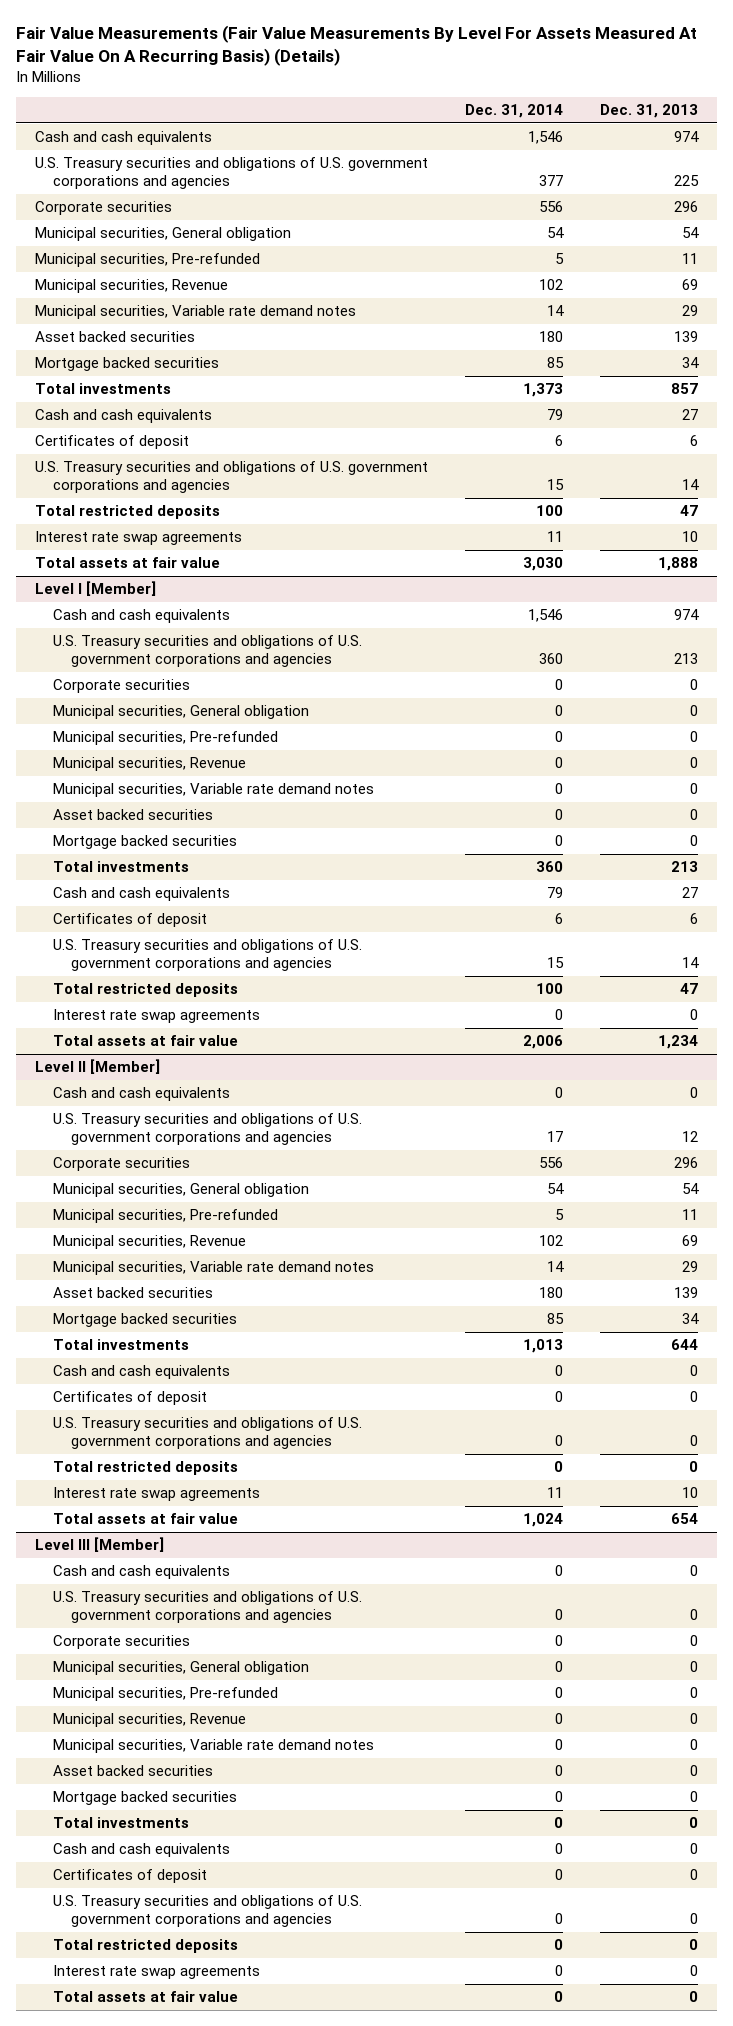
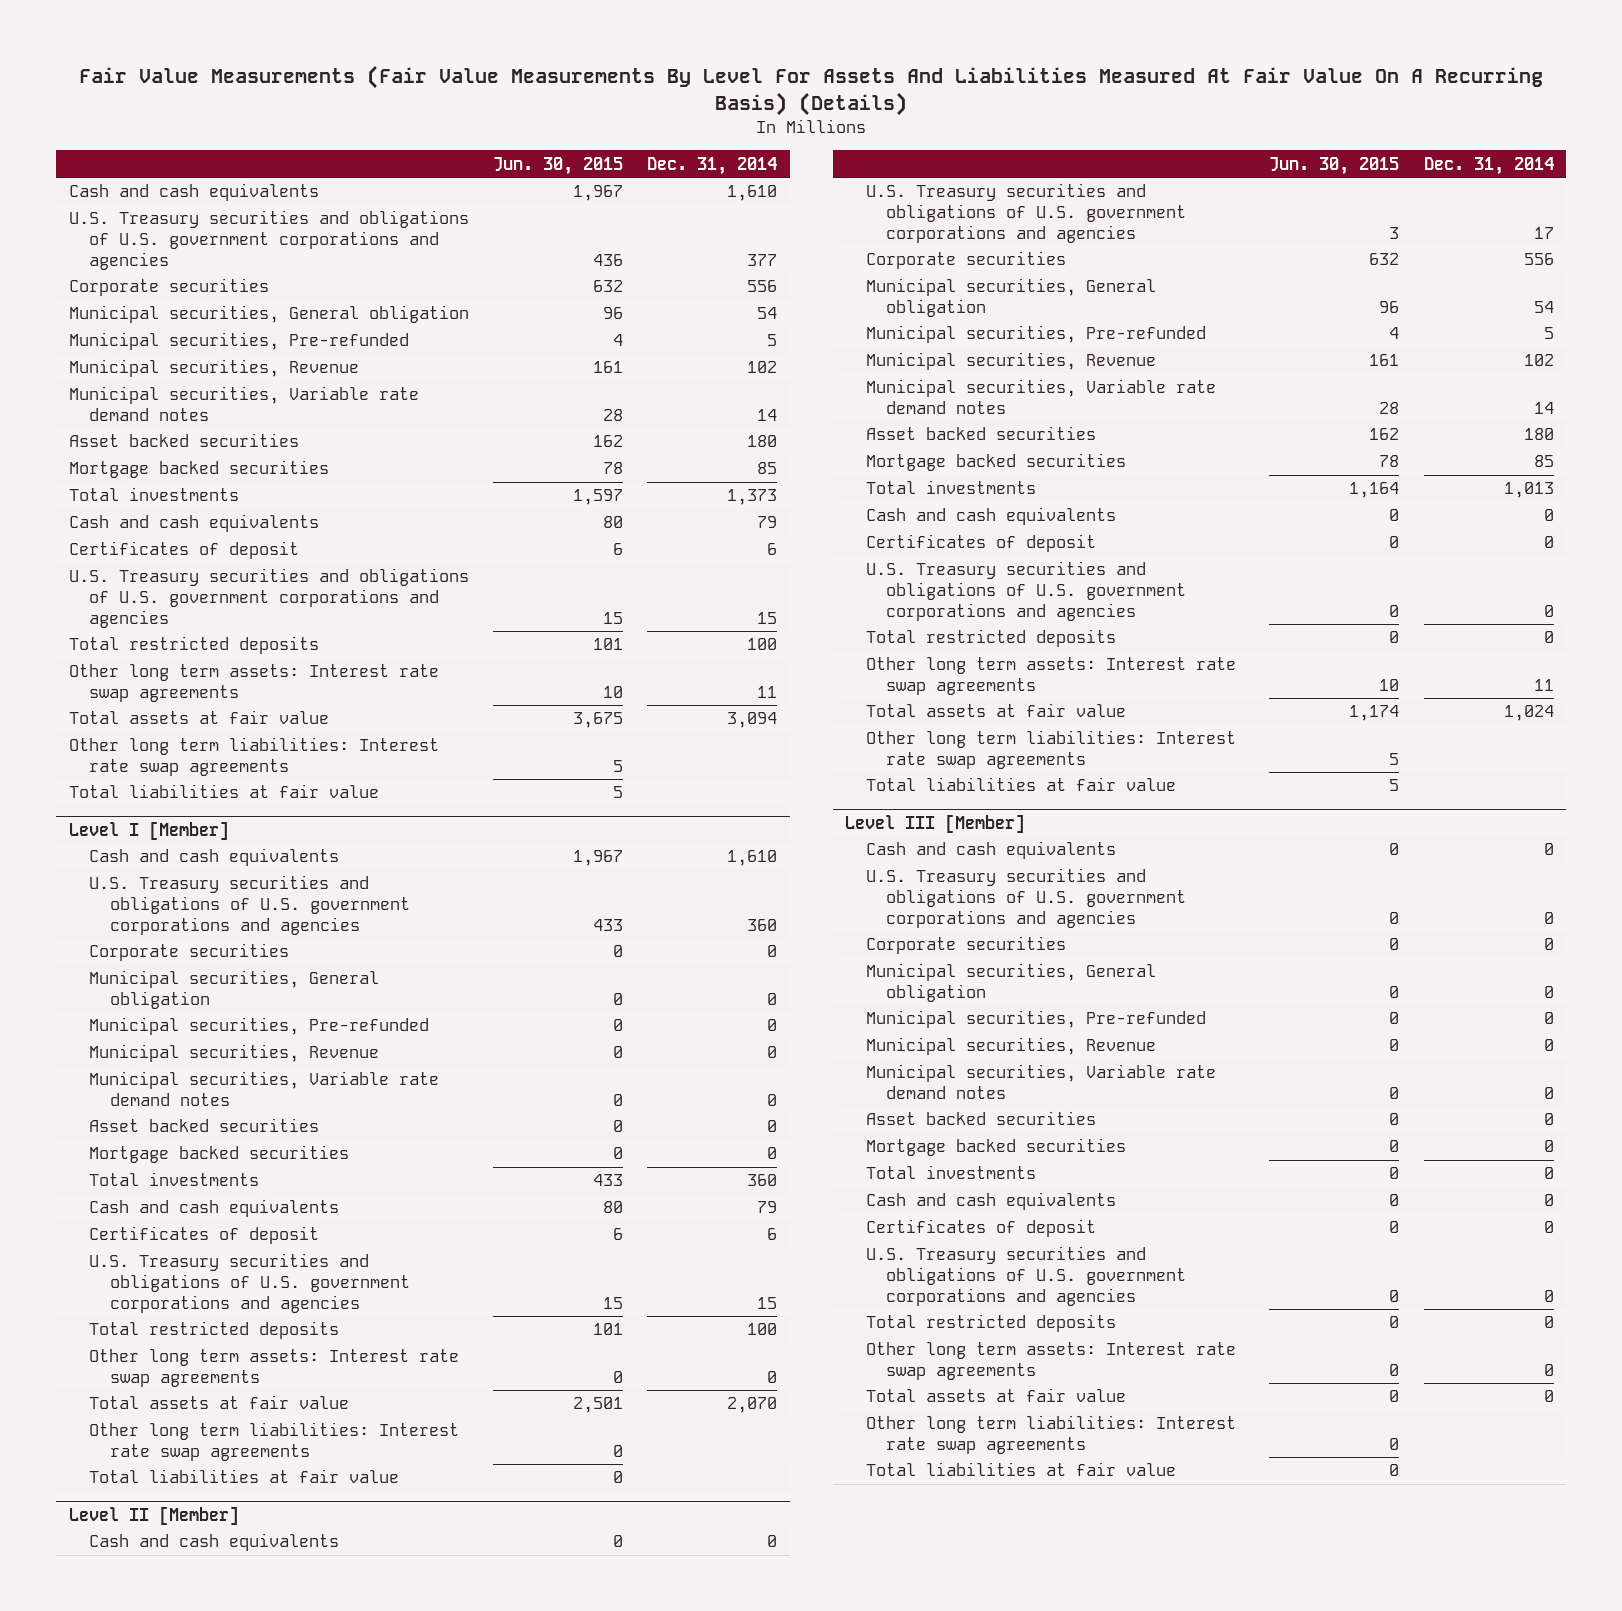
- Fair Value Measurements (Fair Value Measurements By Level For Assets Measured At Fair Value On A Recurring Basis) (Details)
+ Fair Value Measurements (Fair Value Measurements By Level For Assets And Liabilities Measured At Fair Value On A Recurring Basis) (Details)
- | Dec. 31, 2014 | Dec. 31, 2013
+ | Jun. 30, 2015 | Dec. 31, 2014
- Cash and cash equivalents | 1,546 | 974
+ Cash and cash equivalents | 1,967 | 1,610
- Interest rate swap agreements | 11 | 10
- Total assets at fair value | 3,030 | 1,888
+ Other long term assets: Interest rate swap agreements | 10 | 11
+ Total assets at fair value | 3,675 | 3,094
+ Other long term liabilities: Interest rate swap agreements | 5 |
+ Total liabilities at fair value | 5 |
@ Level I [Member]
- Cash and cash equivalents | 1,546 | 974
+ Cash and cash equivalents | 1,967 | 1,610
- Interest rate swap agreements | 0 | 0
- Total assets at fair value | 2,006 | 1,234
+ Other long term assets: Interest rate swap agreements | 0 | 0
+ Total assets at fair value | 2,501 | 2,070
+ Other long term liabilities: Interest rate swap agreements | 0 |
+ Total liabilities at fair value | 0 |
@ Level II [Member]
- Interest rate swap agreements | 11 | 10
+ Other long term assets: Interest rate swap agreements | 10 | 11
+ Other long term liabilities: Interest rate swap agreements | 5 |
+ Total liabilities at fair value | 5 |
@ Level III [Member]
- Interest rate swap agreements | 0 | 0
+ Other long term assets: Interest rate swap agreements | 0 | 0
+ Other long term liabilities: Interest rate swap agreements | 0 |
+ Total liabilities at fair value | 0 |

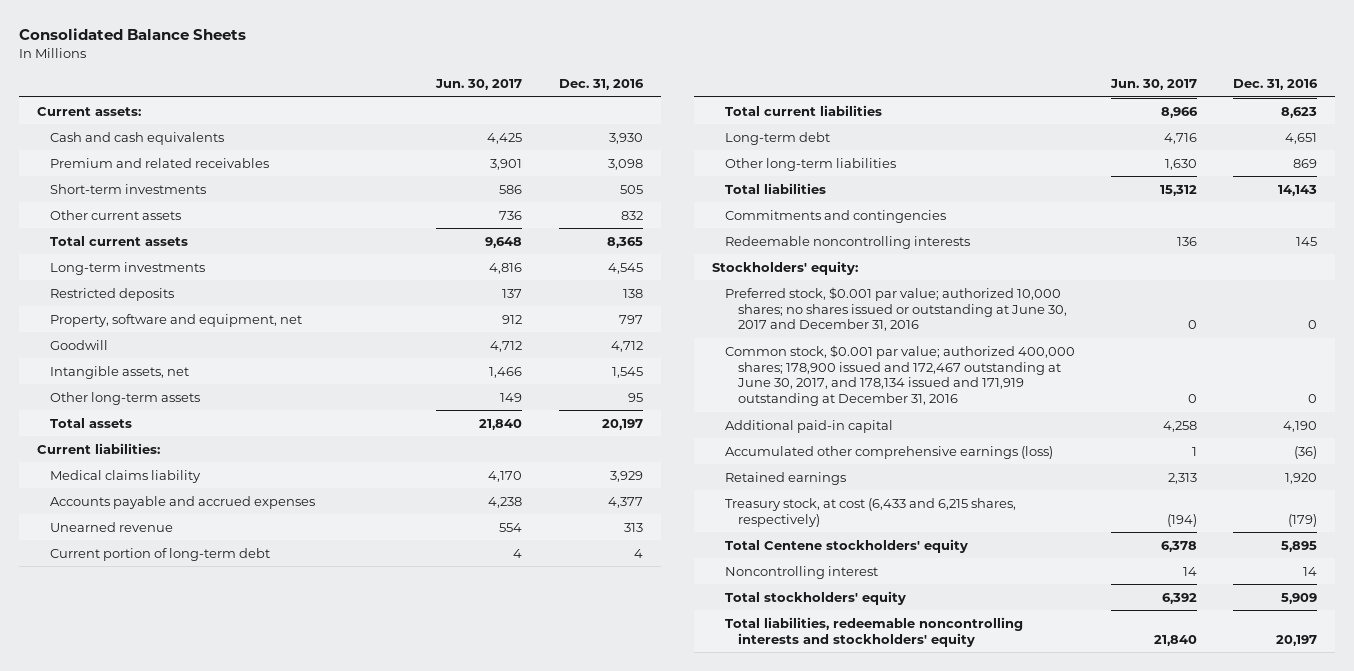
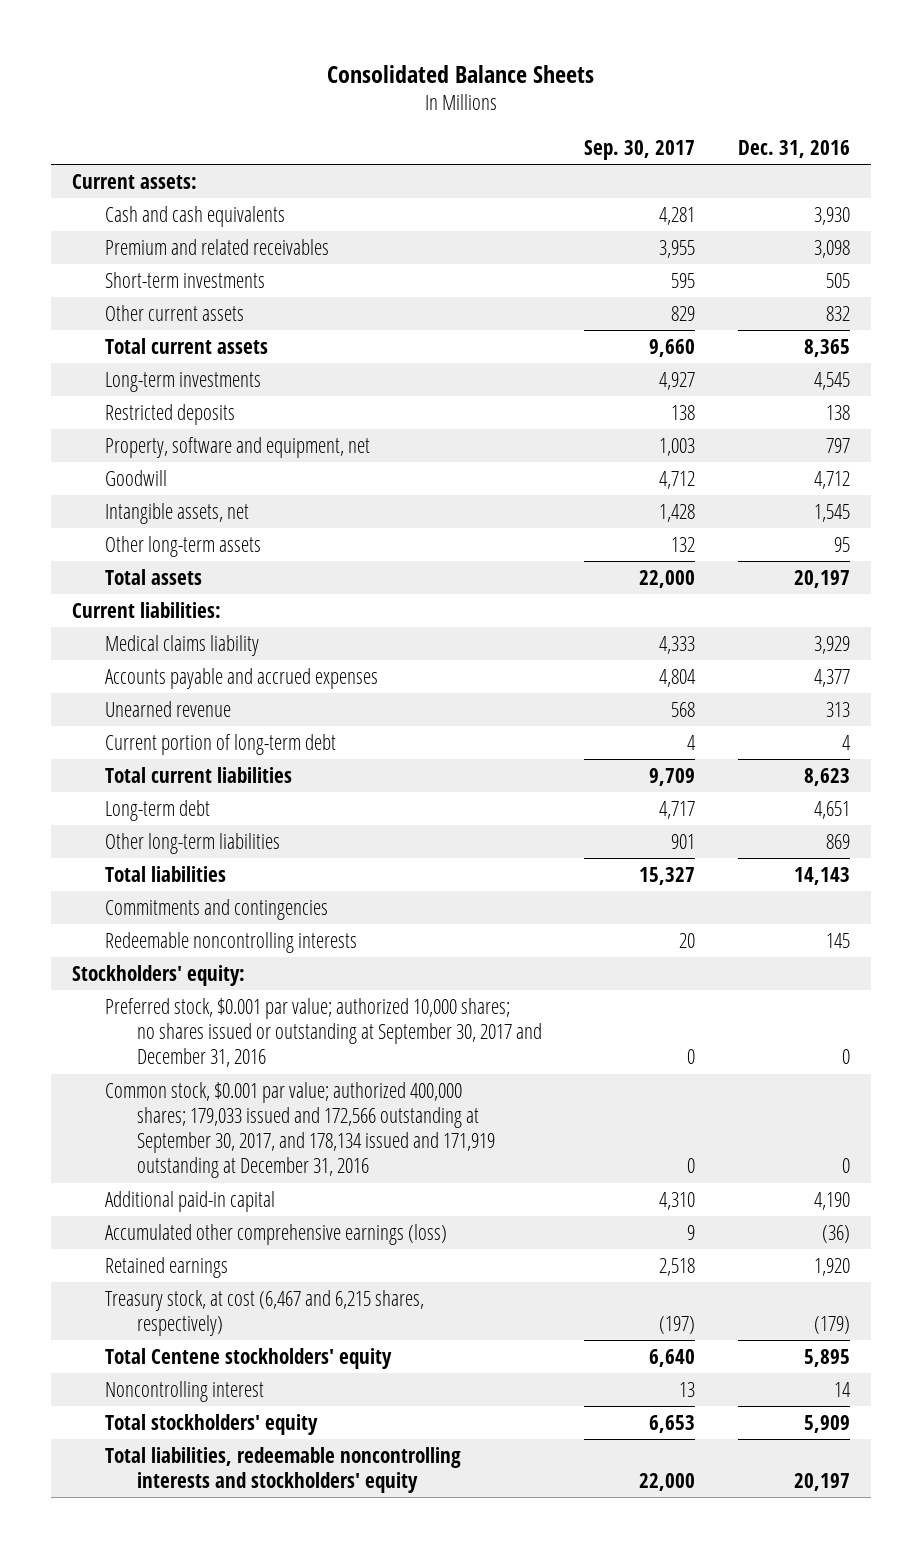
- | Jun. 30, 2017 | Dec. 31, 2016
+ | Sep. 30, 2017 | Dec. 31, 2016
- Preferred stock, $0.001 par value; authorized 10,000 shares; no shares issued or outstanding at June 30, 2017 and December 31, 2016 | 0 | 0
- Common stock, $0.001 par value; authorized 400,000 shares; 178,900 issued and 172,467 outstanding at June 30, 2017, and 178,134 issued and 171,919 outstanding at December 31, 2016 | 0 | 0
+ Preferred stock, $0.001 par value; authorized 10,000 shares; no shares issued or outstanding at September 30, 2017 and December 31, 2016 | 0 | 0
+ Common stock, $0.001 par value; authorized 400,000 shares; 179,033 issued and 172,566 outstanding at September 30, 2017, and 178,134 issued and 171,919 outstanding at December 31, 2016 | 0 | 0
- Treasury stock, at cost (6,433 and 6,215 shares, respectively) | (194) | (179)
+ Treasury stock, at cost (6,467 and 6,215 shares, respectively) | (197) | (179)

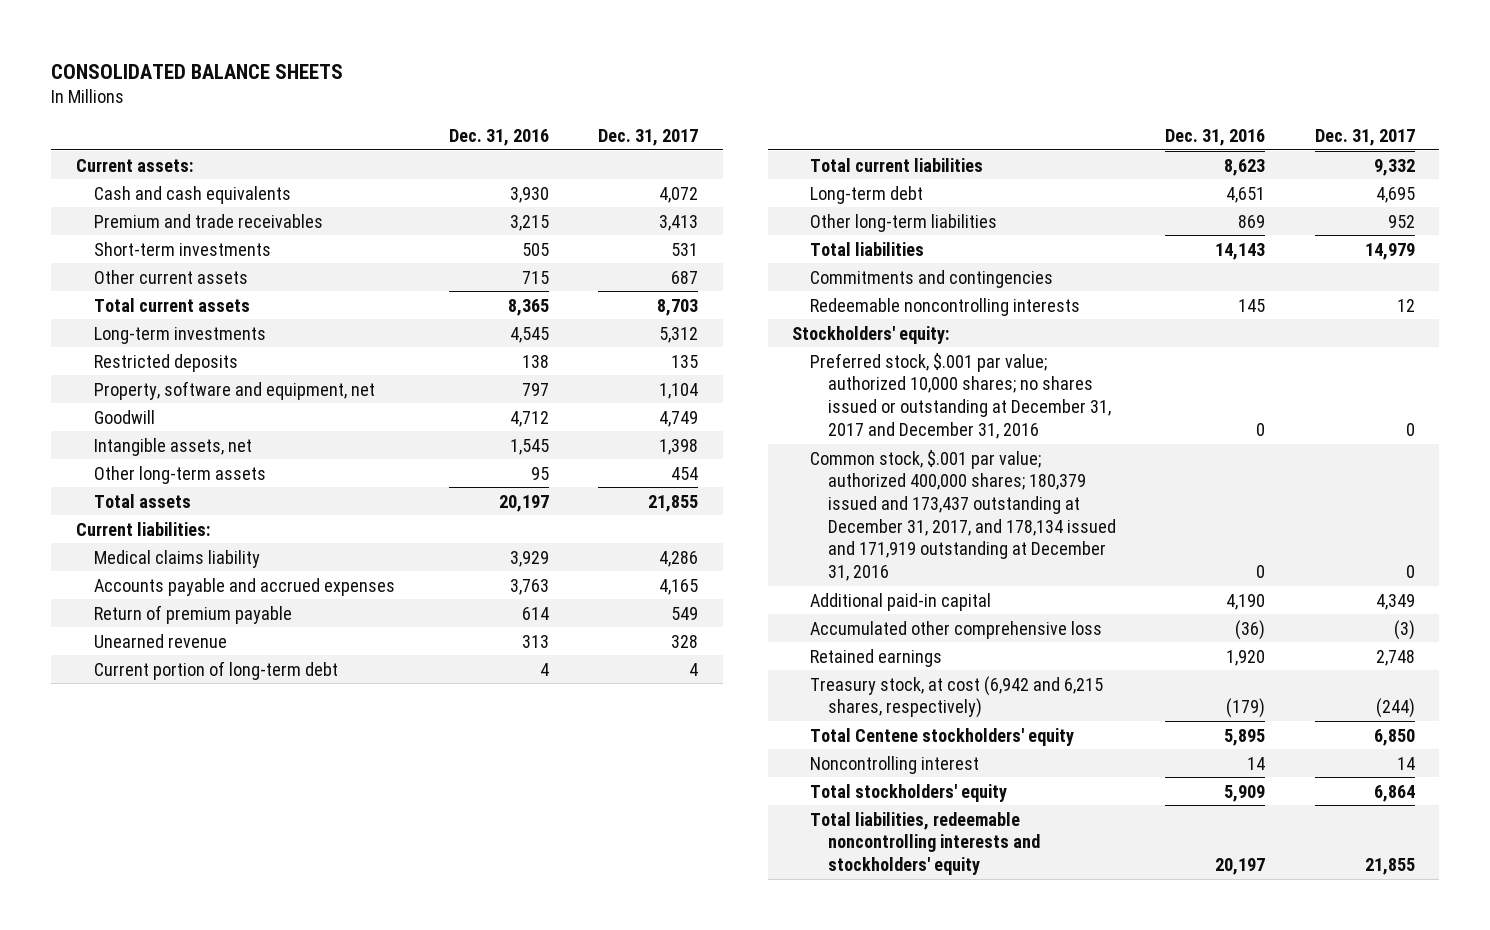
- Consolidated Balance Sheets
+ CONSOLIDATED BALANCE SHEETS
- | Sep. 30, 2017 | Dec. 31, 2016
+ | Dec. 31, 2016 | Dec. 31, 2017
- Premium and related receivables | 3,955 | 3,098
+ Premium and trade receivables | 3,215 | 3,413
- Other current assets | 829 | 832
+ Other current assets | 715 | 687
- Accounts payable and accrued expenses | 4,804 | 4,377
+ Accounts payable and accrued expenses | 3,763 | 4,165
+ Return of premium payable | 614 | 549
- Preferred stock, $0.001 par value; authorized 10,000 shares; no shares issued or outstanding at September 30, 2017 and December 31, 2016 | 0 | 0
- Common stock, $0.001 par value; authorized 400,000 shares; 179,033 issued and 172,566 outstanding at September 30, 2017, and 178,134 issued and 171,919 outstanding at December 31, 2016 | 0 | 0
+ Preferred stock, $.001 par value; authorized 10,000 shares; no shares issued or outstanding at December 31, 2017 and December 31, 2016 | 0 | 0
+ Common stock, $.001 par value; authorized 400,000 shares; 180,379 issued and 173,437 outstanding at December 31, 2017, and 178,134 issued and 171,919 outstanding at December 31, 2016 | 0 | 0
- Accumulated other comprehensive earnings (loss) | 9 | (36)
+ Accumulated other comprehensive loss | (36) | (3)
- Treasury stock, at cost (6,467 and 6,215 shares, respectively) | (197) | (179)
+ Treasury stock, at cost (6,942 and 6,215 shares, respectively) | (179) | (244)

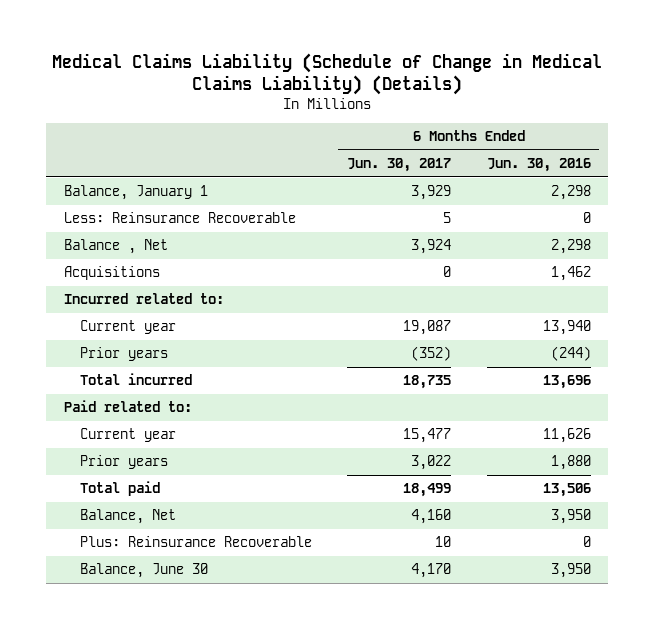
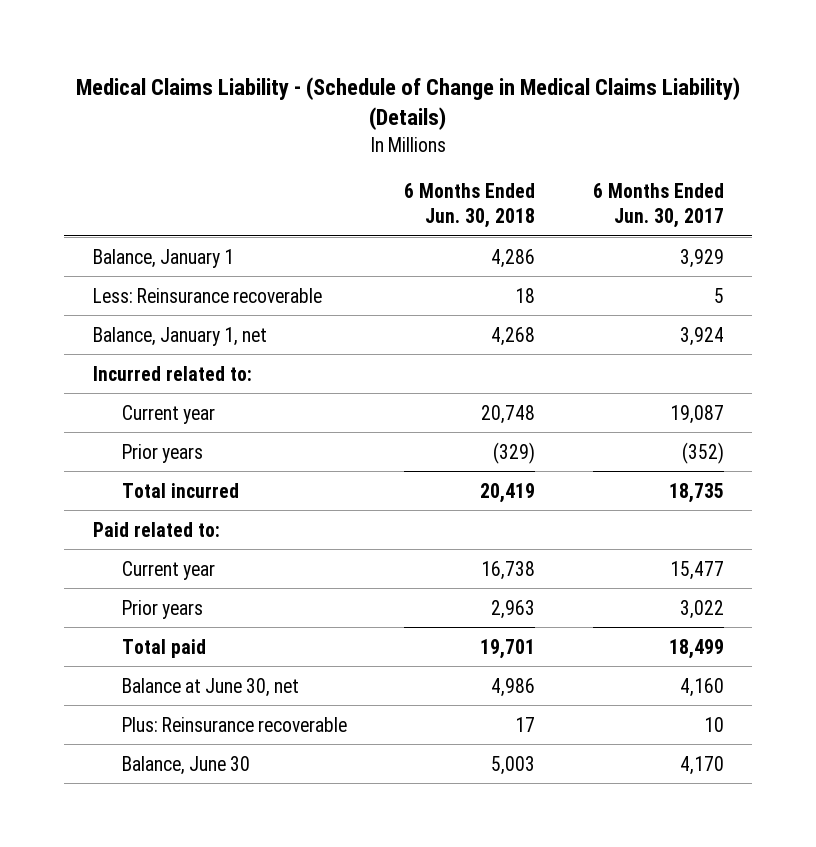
- Medical Claims Liability (Schedule of Change in Medical Claims Liability) (Details)
+ Medical Claims Liability - (Schedule of Change in Medical Claims Liability) (Details)
- | 6 Months Ended Jun. 30, 2017 | 6 Months Ended Jun. 30, 2016
+ | 6 Months Ended Jun. 30, 2018 | 6 Months Ended Jun. 30, 2017
- Less: Reinsurance Recoverable | 5 | 0
- Balance , Net | 3,924 | 2,298
- Acquisitions | 0 | 1,462
+ Less: Reinsurance recoverable | 18 | 5
+ Balance, January 1, net | 4,268 | 3,924
- Balance, Net | 4,160 | 3,950
- Plus: Reinsurance Recoverable | 10 | 0
+ Balance at June 30, net | 4,986 | 4,160
+ Plus: Reinsurance recoverable | 17 | 10

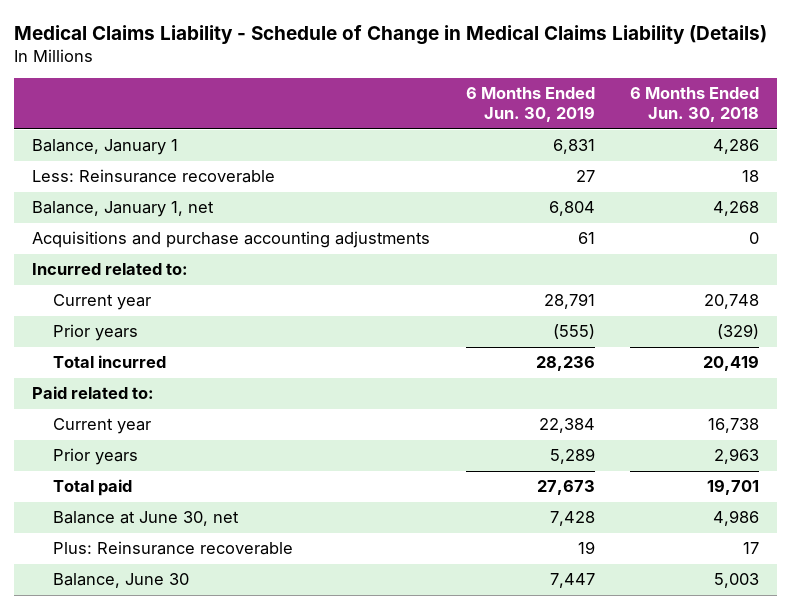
- Medical Claims Liability - (Schedule of Change in Medical Claims Liability) (Details)
+ Medical Claims Liability - Schedule of Change in Medical Claims Liability (Details)
- | 6 Months Ended Jun. 30, 2018 | 6 Months Ended Jun. 30, 2017
+ | 6 Months Ended Jun. 30, 2019 | 6 Months Ended Jun. 30, 2018
+ Acquisitions and purchase accounting adjustments | 61 | 0

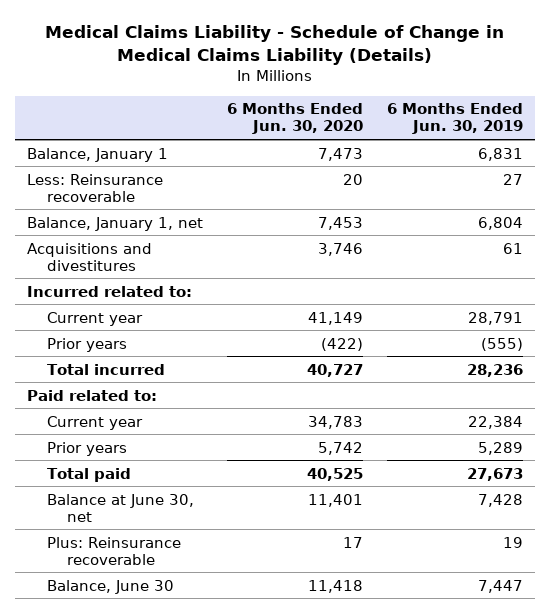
- | 6 Months Ended Jun. 30, 2019 | 6 Months Ended Jun. 30, 2018
+ | 6 Months Ended Jun. 30, 2020 | 6 Months Ended Jun. 30, 2019
- Acquisitions and purchase accounting adjustments | 61 | 0
+ Acquisitions and divestitures | 3,746 | 61

